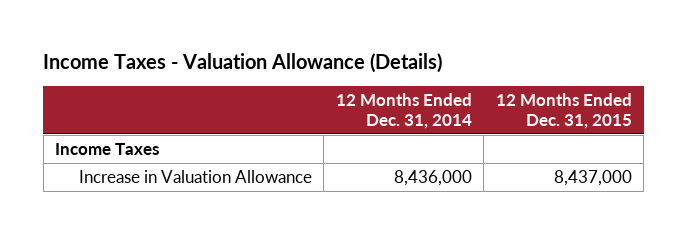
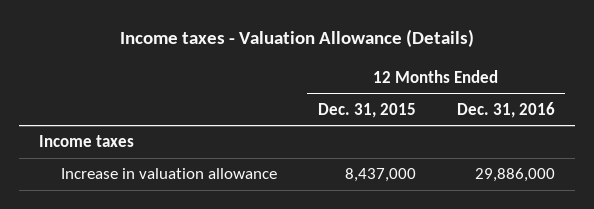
- Income Taxes - Valuation Allowance (Details)
+ Income taxes - Valuation Allowance (Details)
- | 12 Months Ended Dec. 31, 2014 | 12 Months Ended Dec. 31, 2015
+ | 12 Months Ended Dec. 31, 2015 | 12 Months Ended Dec. 31, 2016
- Income Taxes
- Increase in Valuation Allowance | 8,436,000 | 8,437,000
+ Income taxes
+ Increase in valuation allowance | 8,437,000 | 29,886,000

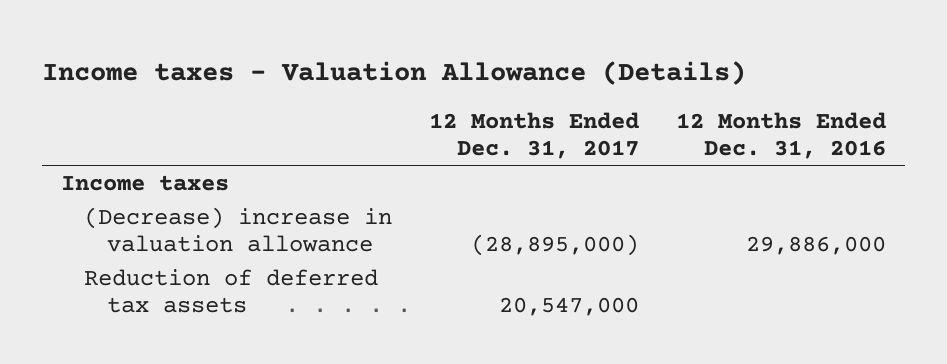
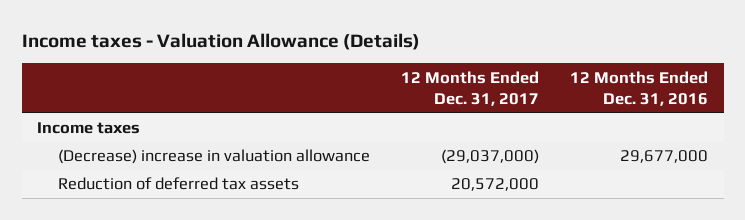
- (Decrease) increase in valuation allowance | (28,895,000) | 29,886,000
- Reduction of deferred tax assets | 20,547,000 |
+ (Decrease) increase in valuation allowance | (29,037,000) | 29,677,000
+ Reduction of deferred tax assets | 20,572,000 |

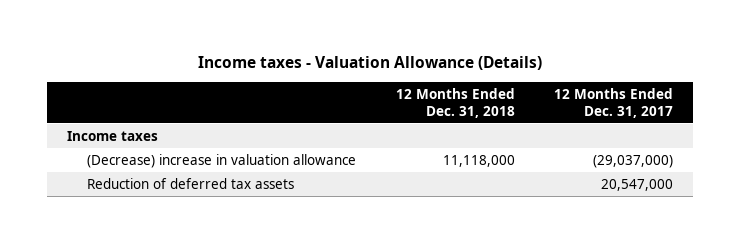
- | 12 Months Ended Dec. 31, 2017 | 12 Months Ended Dec. 31, 2016
+ | 12 Months Ended Dec. 31, 2018 | 12 Months Ended Dec. 31, 2017
- Reduction of deferred tax assets | 20,572,000 |
+ Reduction of deferred tax assets | | 20,547,000

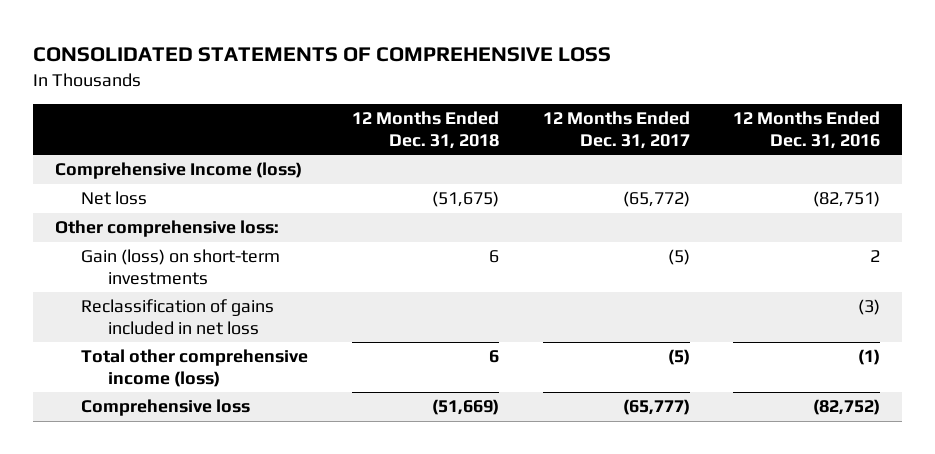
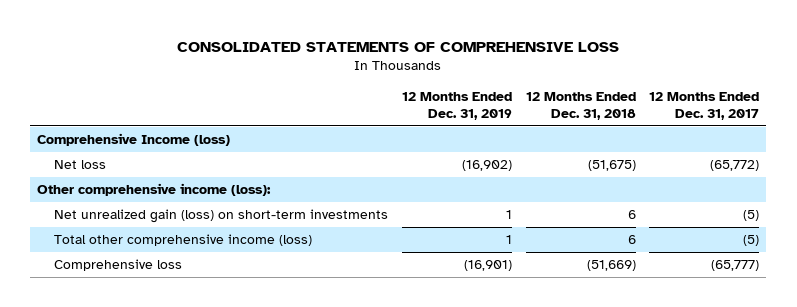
- | 12 Months Ended Dec. 31, 2018 | 12 Months Ended Dec. 31, 2017 | 12 Months Ended Dec. 31, 2016
+ | 12 Months Ended Dec. 31, 2019 | 12 Months Ended Dec. 31, 2018 | 12 Months Ended Dec. 31, 2017
- Other comprehensive loss:
- Gain (loss) on short-term investments | 6 | (5) | 2
- Reclassification of gains included in net loss | | | (3)
+ Other comprehensive income (loss):
+ Net unrealized gain (loss) on short-term investments | 1 | 6 | (5)

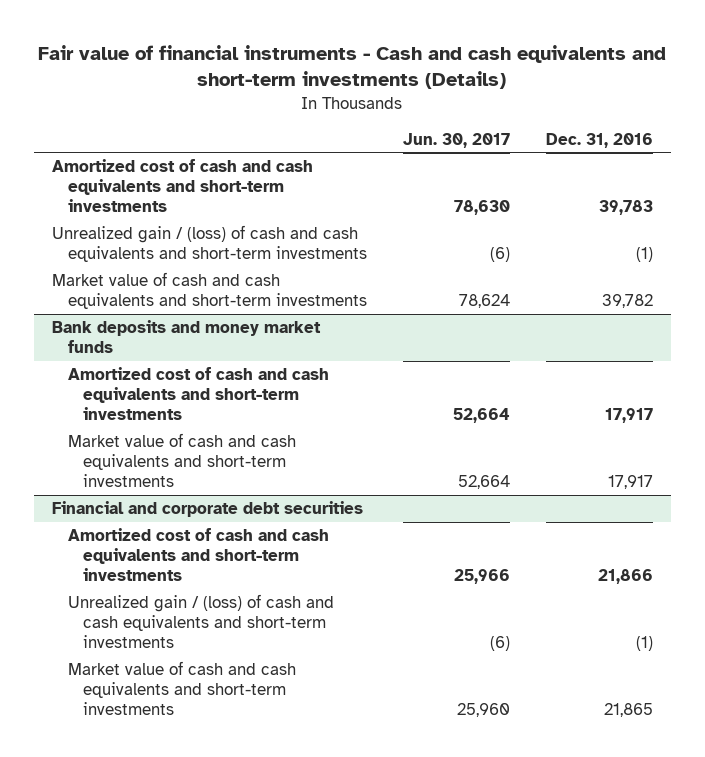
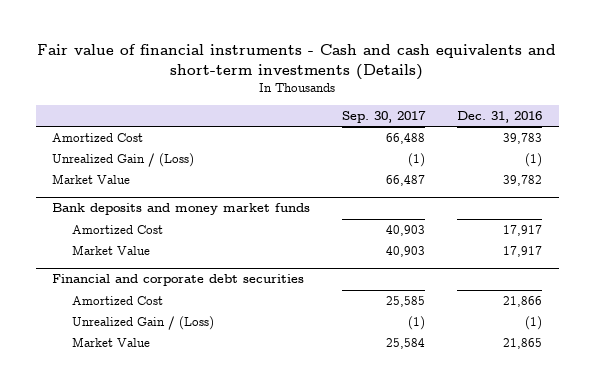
- | Jun. 30, 2017 | Dec. 31, 2016
+ | Sep. 30, 2017 | Dec. 31, 2016
- Amortized cost of cash and cash equivalents and short-term investments | 78,630 | 39,783
- Unrealized gain / (loss) of cash and cash equivalents and short-term investments | (6) | (1)
- Market value of cash and cash equivalents and short-term investments | 78,624 | 39,782
+ Amortized Cost | 66,488 | 39,783
+ Unrealized Gain / (Loss) | (1) | (1)
+ Market Value | 66,487 | 39,782
@ Bank deposits and money market funds
- Amortized cost of cash and cash equivalents and short-term investments | 52,664 | 17,917
- Market value of cash and cash equivalents and short-term investments | 52,664 | 17,917
+ Amortized Cost | 40,903 | 17,917
+ Market Value | 40,903 | 17,917
@ Financial and corporate debt securities
- Amortized cost of cash and cash equivalents and short-term investments | 25,966 | 21,866
- Unrealized gain / (loss) of cash and cash equivalents and short-term investments | (6) | (1)
- Market value of cash and cash equivalents and short-term investments | 25,960 | 21,865
+ Amortized Cost | 25,585 | 21,866
+ Unrealized Gain / (Loss) | (1) | (1)
+ Market Value | 25,584 | 21,865

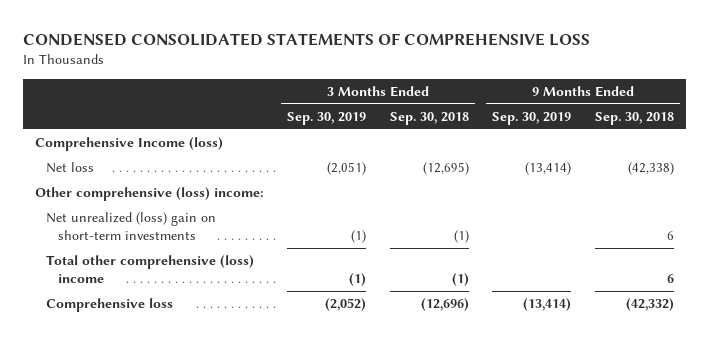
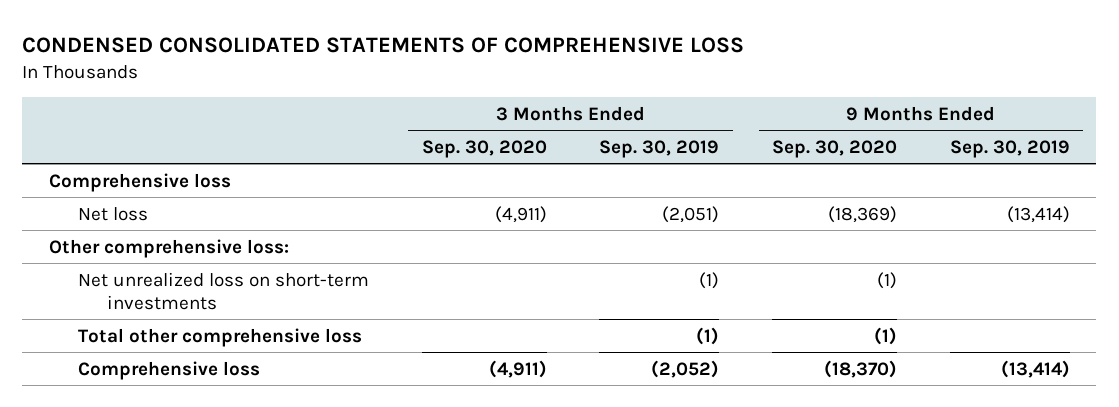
- | 3 Months Ended Sep. 30, 2019 | 3 Months Ended Sep. 30, 2018 | 9 Months Ended Sep. 30, 2019 | 9 Months Ended Sep. 30, 2018
+ | 3 Months Ended Sep. 30, 2020 | 3 Months Ended Sep. 30, 2019 | 9 Months Ended Sep. 30, 2020 | 9 Months Ended Sep. 30, 2019
- Comprehensive Income (loss)
+ Comprehensive loss
- Other comprehensive (loss) income:
- Net unrealized (loss) gain on short-term investments | (1) | (1) | | 6
- Total other comprehensive (loss) income | (1) | (1) | | 6
+ Other comprehensive loss:
+ Net unrealized loss on short-term investments | | (1) | (1) |
+ Total other comprehensive loss | | (1) | (1) |

